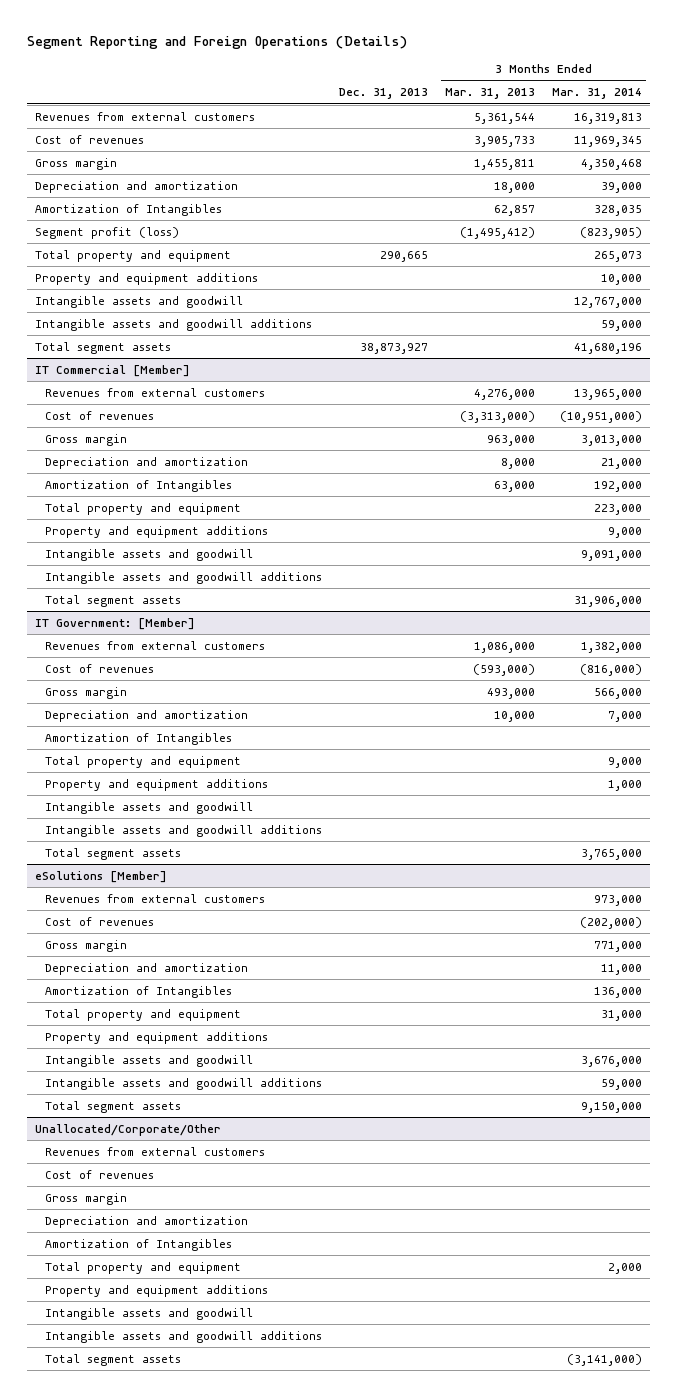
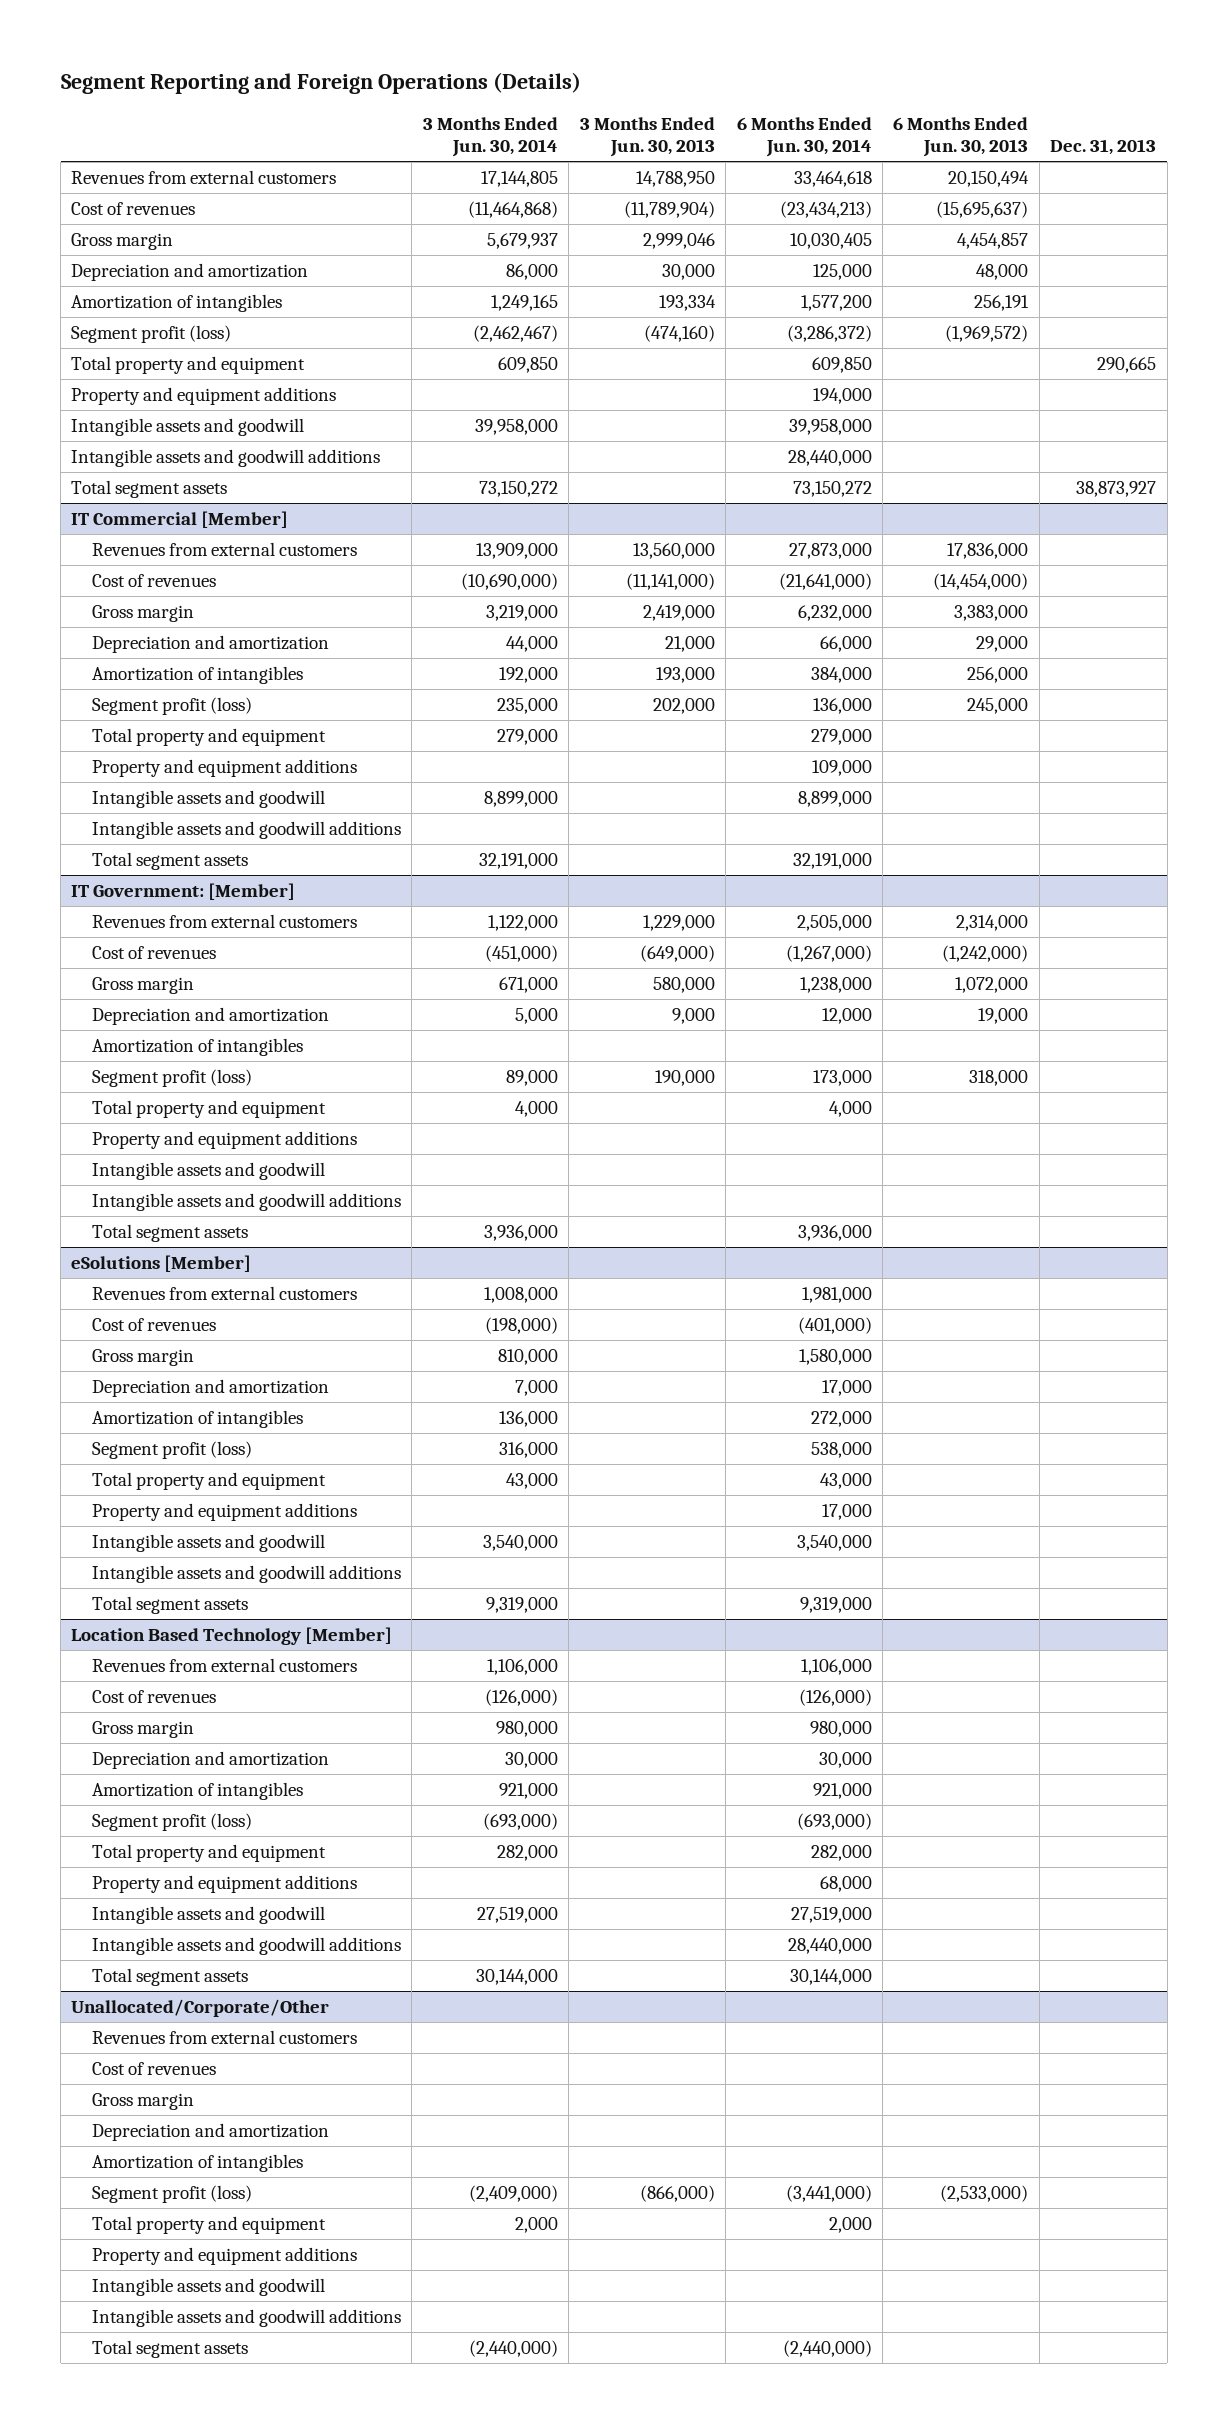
- | Dec. 31, 2013 | 3 Months Ended Mar. 31, 2013 | 3 Months Ended Mar. 31, 2014
+ | 3 Months Ended Jun. 30, 2014 | 3 Months Ended Jun. 30, 2013 | 6 Months Ended Jun. 30, 2014 | 6 Months Ended Jun. 30, 2013 | Dec. 31, 2013
- Amortization of Intangibles | | 62,857 | 328,035
+ Amortization of intangibles | 1,249,165 | 193,334 | 1,577,200 | 256,191 |
@ IT Commercial [Member]
- Amortization of Intangibles | | 63,000 | 192,000
+ Amortization of intangibles | 192,000 | 193,000 | 384,000 | 256,000 |
+ Segment profit (loss) | 235,000 | 202,000 | 136,000 | 245,000 |
@ IT Government: [Member]
- Amortization of Intangibles
+ Amortization of intangibles
+ Segment profit (loss) | 89,000 | 190,000 | 173,000 | 318,000 |
@ eSolutions [Member]
- Amortization of Intangibles | | | 136,000
+ Amortization of intangibles | 136,000 | | 272,000 | |
+ Segment profit (loss) | 316,000 | | 538,000 | |
+ Location Based Technology [Member]
+ Revenues from external customers | 1,106,000 | | 1,106,000 | |
+ Cost of revenues | (126,000) | | (126,000) | |
+ Gross margin | 980,000 | | 980,000 | |
+ Depreciation and amortization | 30,000 | | 30,000 | |
+ Amortization of intangibles | 921,000 | | 921,000 | |
+ Segment profit (loss) | (693,000) | | (693,000) | |
+ Total property and equipment | 282,000 | | 282,000 | |
+ Property and equipment additions | | | 68,000 | |
+ Intangible assets and goodwill | 27,519,000 | | 27,519,000 | |
+ Intangible assets and goodwill additions | | | 28,440,000 | |
+ Total segment assets | 30,144,000 | | 30,144,000 | |
@ Unallocated/Corporate/Other
- Amortization of Intangibles
+ Amortization of intangibles
+ Segment profit (loss) | (2,409,000) | (866,000) | (3,441,000) | (2,533,000) |

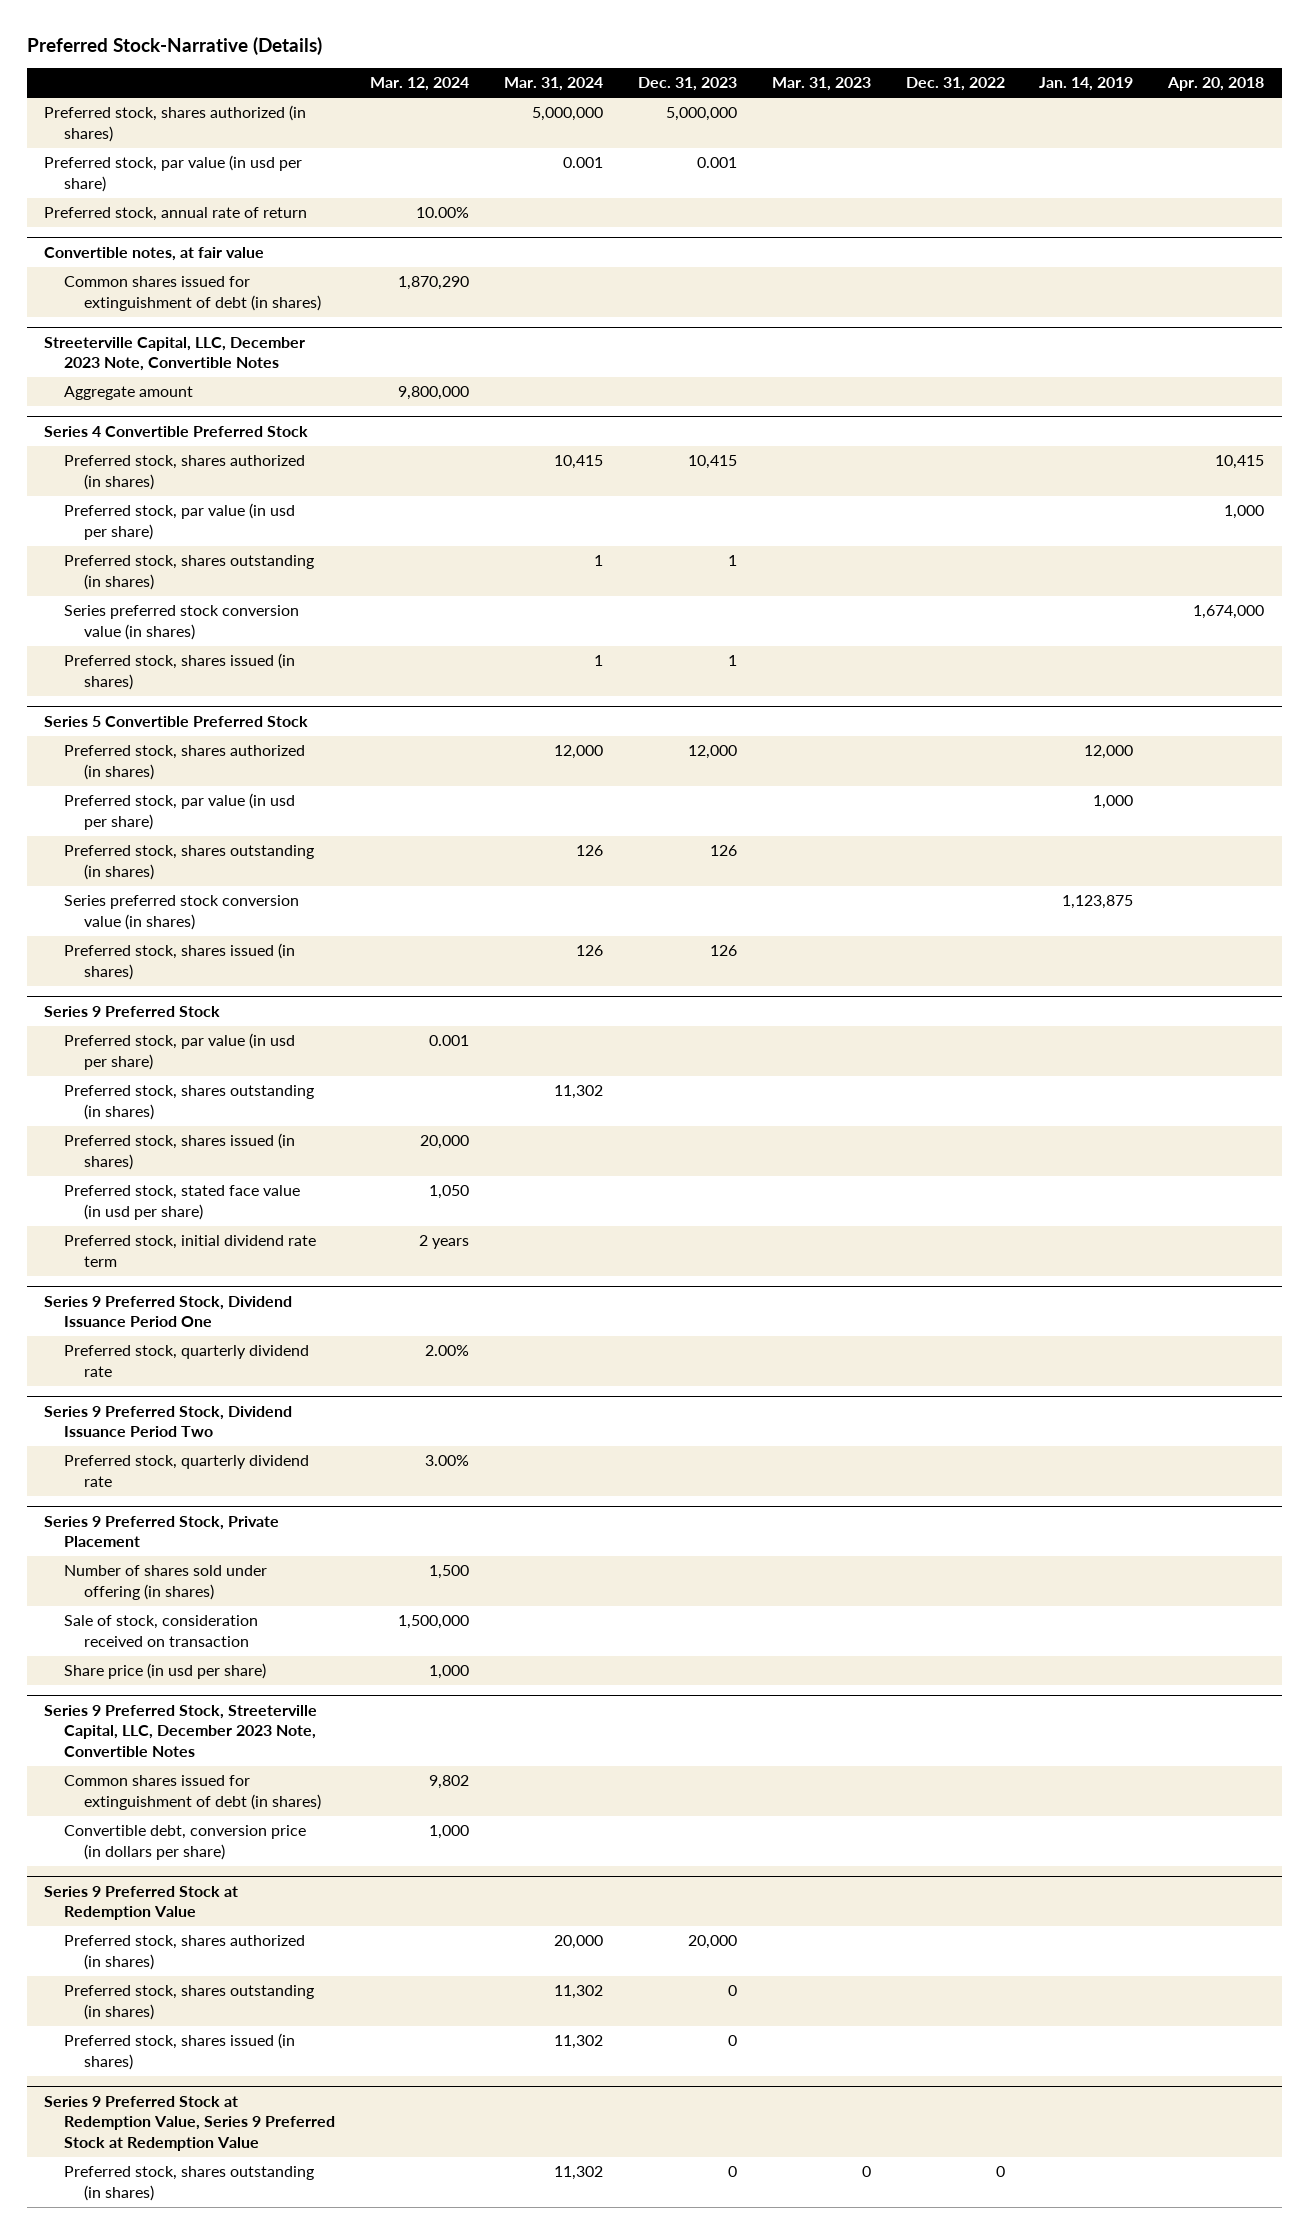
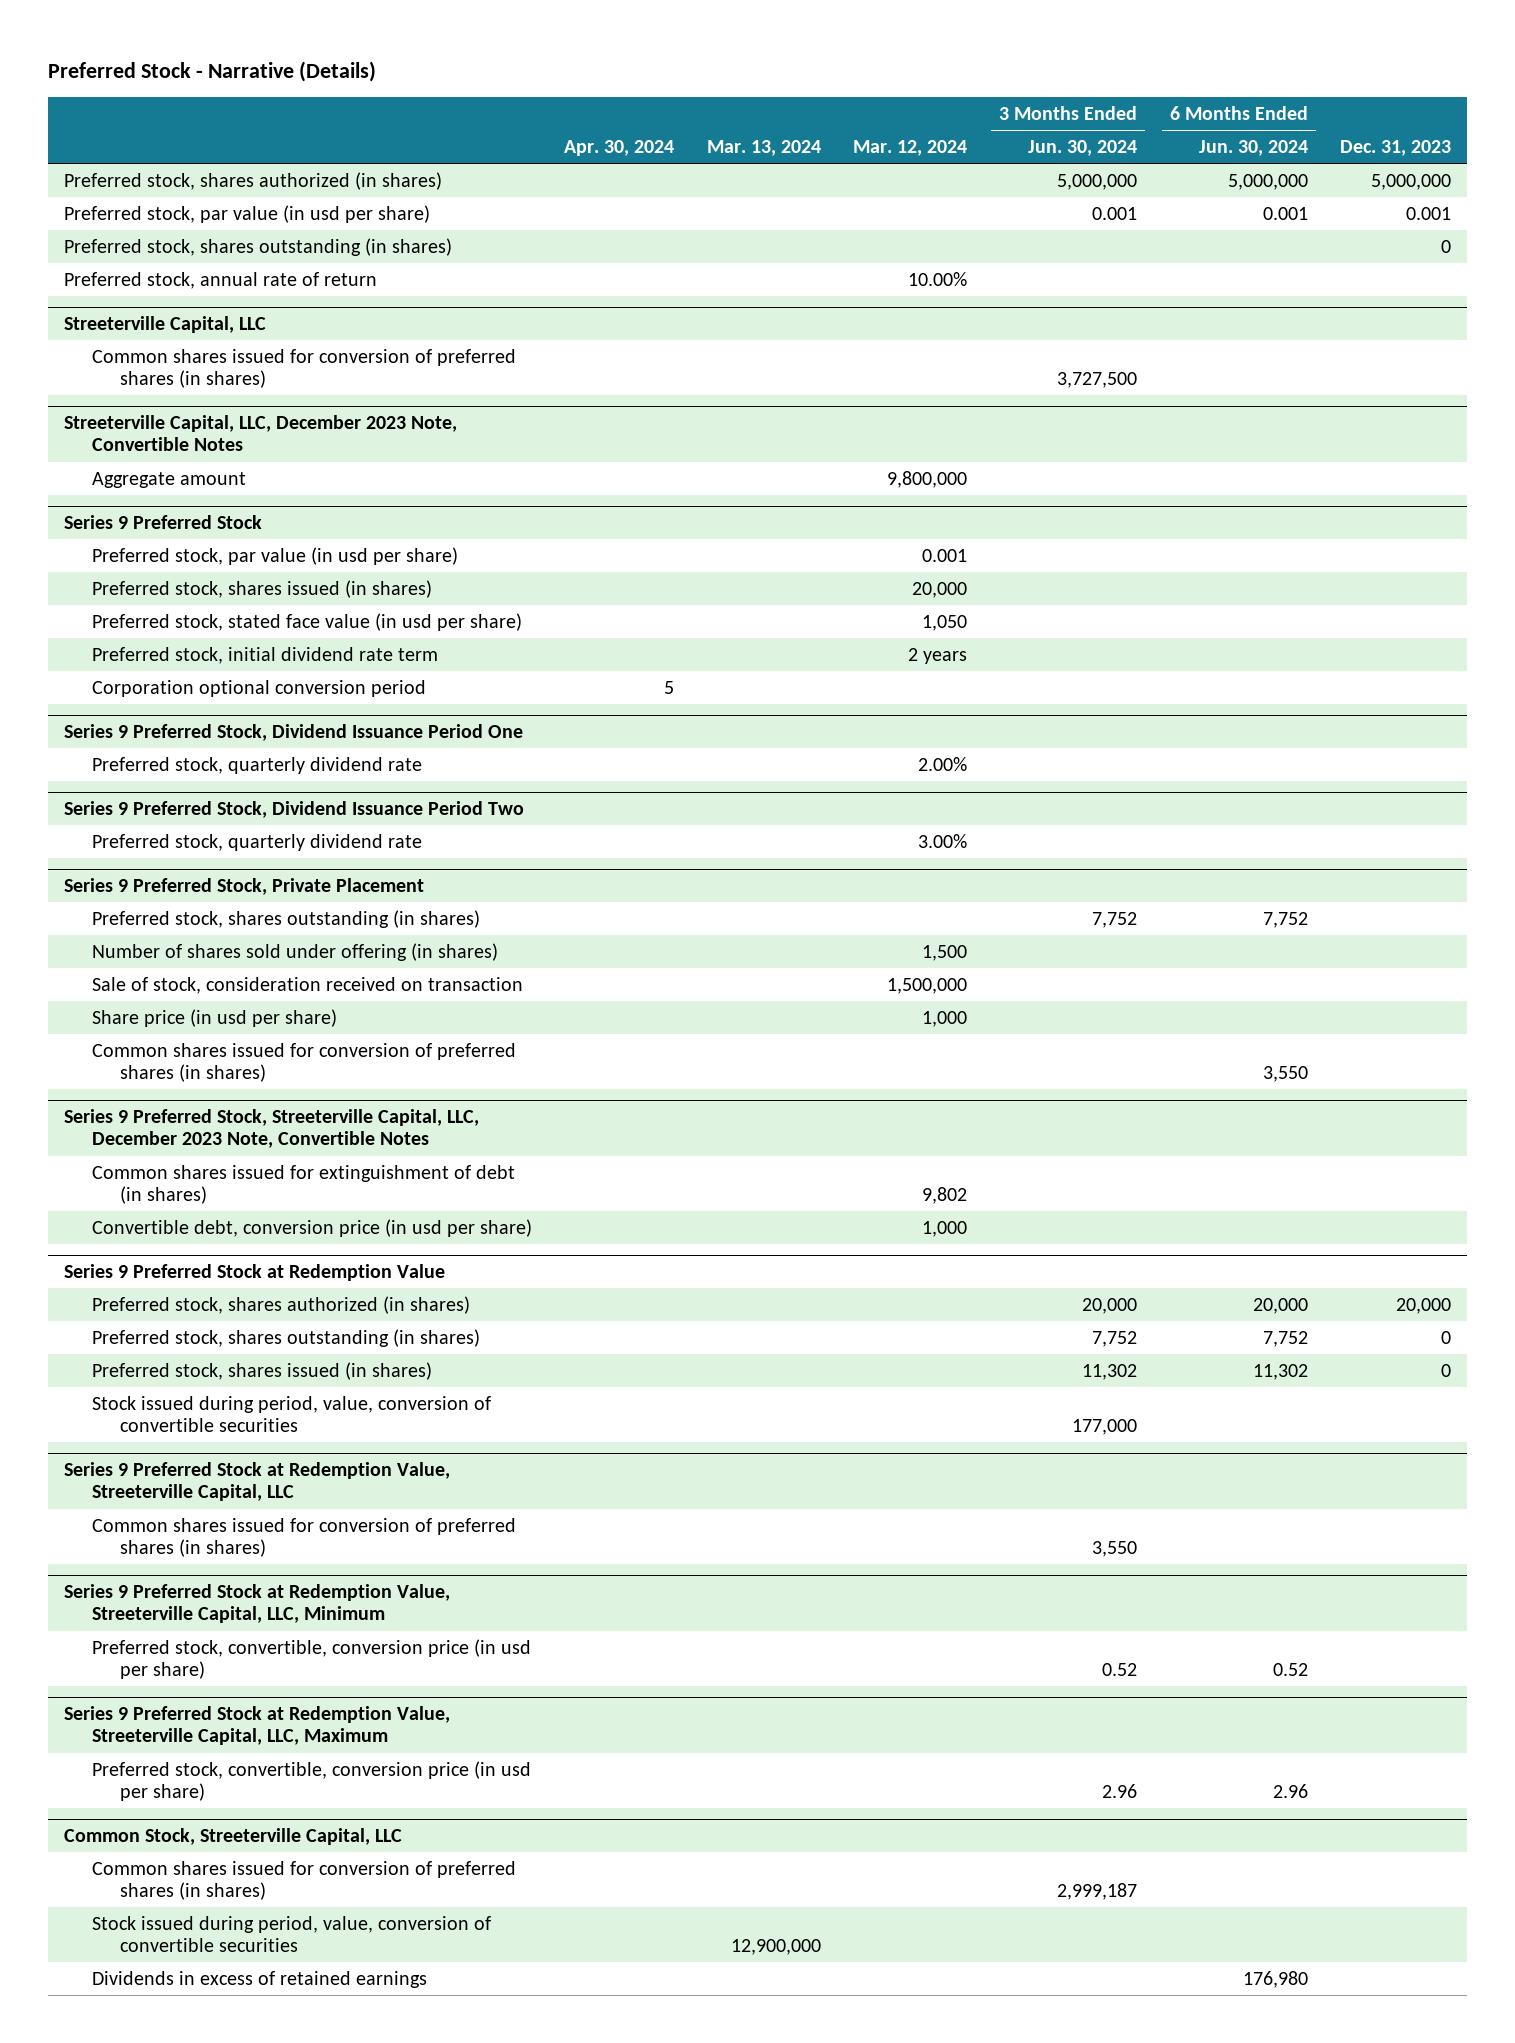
- Preferred Stock-Narrative (Details)
+ Preferred Stock - Narrative (Details)
- | Mar. 12, 2024 | Mar. 31, 2024 | Dec. 31, 2023 | Mar. 31, 2023 | Dec. 31, 2022 | Jan. 14, 2019 | Apr. 20, 2018
+ | Apr. 30, 2024 | Mar. 13, 2024 | Mar. 12, 2024 | 3 Months Ended Jun. 30, 2024 | 6 Months Ended Jun. 30, 2024 | Dec. 31, 2023
+ Preferred stock, shares outstanding (in shares) | | | | | | 0
- Convertible notes, at fair value
- Common shares issued for extinguishment of debt (in shares) | 1,870,290 | | | | | |
+ Streeterville Capital, LLC
+ Common shares issued for conversion of preferred shares (in shares) | | | | 3,727,500 | |
- Series 4 Convertible Preferred Stock
- Preferred stock, shares authorized (in shares) | | 10,415 | 10,415 | | | | 10,415
- Preferred stock, par value (in usd per share) | | | | | | | 1,000
- Preferred stock, shares outstanding (in shares) | | 1 | 1 | | | |
- Series preferred stock conversion value (in shares) | | | | | | | 1,674,000
- Preferred stock, shares issued (in shares) | | 1 | 1 | | | |
- Series 5 Convertible Preferred Stock
- Preferred stock, shares authorized (in shares) | | 12,000 | 12,000 | | | 12,000 |
- Preferred stock, par value (in usd per share) | | | | | | 1,000 |
- Preferred stock, shares outstanding (in shares) | | 126 | 126 | | | |
- Series preferred stock conversion value (in shares) | | | | | | 1,123,875 |
- Preferred stock, shares issued (in shares) | | 126 | 126 | | | |
@ Series 9 Preferred Stock
- Preferred stock, shares outstanding (in shares) | | 11,302 | | | | |
+ Corporation optional conversion period | 5 | | | | |
@ Series 9 Preferred Stock, Private Placement
+ Preferred stock, shares outstanding (in shares) | | | | 7,752 | 7,752 |
+ Common shares issued for conversion of preferred shares (in shares) | | | | | 3,550 |
@ Series 9 Preferred Stock, Streeterville Capital, LLC, December 2023 Note, Convertible Notes
- Convertible debt, conversion price (in dollars per share) | 1,000 | | | | | |
+ Convertible debt, conversion price (in usd per share) | | | 1,000 | | |
- Series 9 Preferred Stock at Redemption Value, Series 9 Preferred Stock at Redemption Value
- Preferred stock, shares outstanding (in shares) | | 11,302 | 0 | 0 | 0 | |
@ Series 9 Preferred Stock at Redemption Value
+ Stock issued during period, value, conversion of convertible securities | | | | 177,000 | |
+ Series 9 Preferred Stock at Redemption Value, Streeterville Capital, LLC
+ Common shares issued for conversion of preferred shares (in shares) | | | | 3,550 | |
+ Series 9 Preferred Stock at Redemption Value, Streeterville Capital, LLC, Minimum
+ Preferred stock, convertible, conversion price (in usd per share) | | | | 0.52 | 0.52 |
+ Series 9 Preferred Stock at Redemption Value, Streeterville Capital, LLC, Maximum
+ Preferred stock, convertible, conversion price (in usd per share) | | | | 2.96 | 2.96 |
+ Common Stock, Streeterville Capital, LLC
+ Common shares issued for conversion of preferred shares (in shares) | | | | 2,999,187 | |
+ Stock issued during period, value, conversion of convertible securities | | 12,900,000 | | | |
+ Dividends in excess of retained earnings | | | | | 176,980 |

